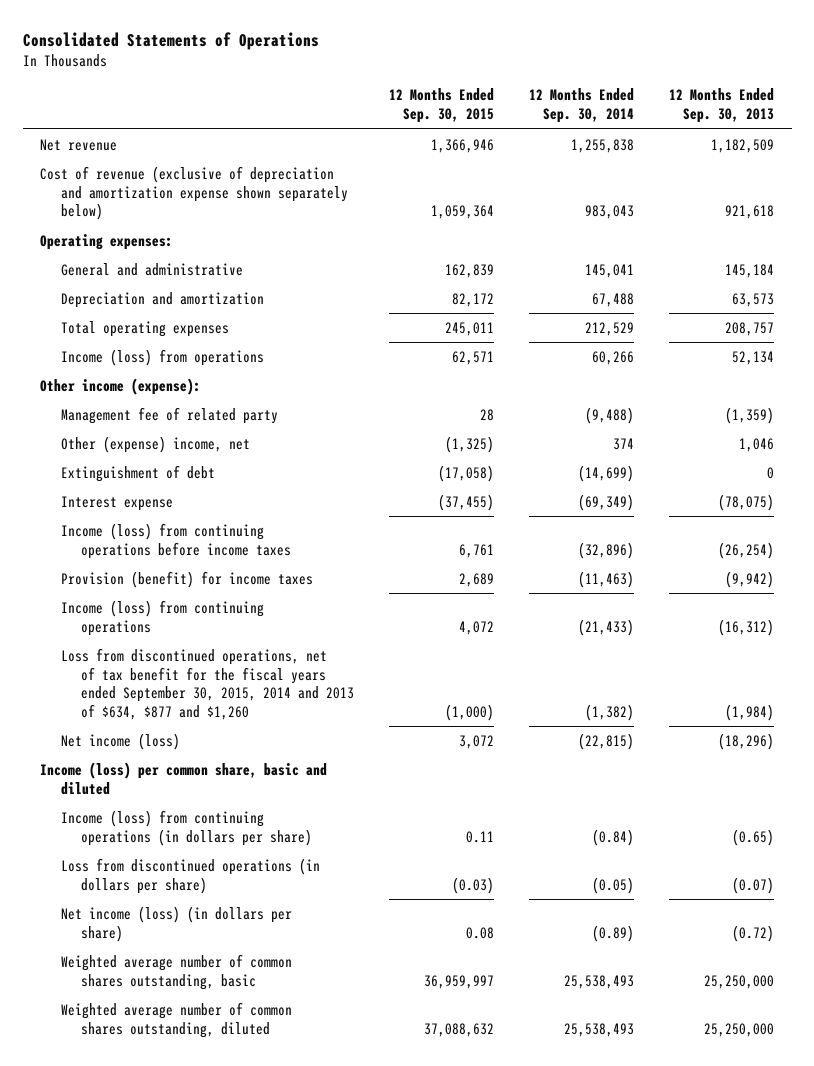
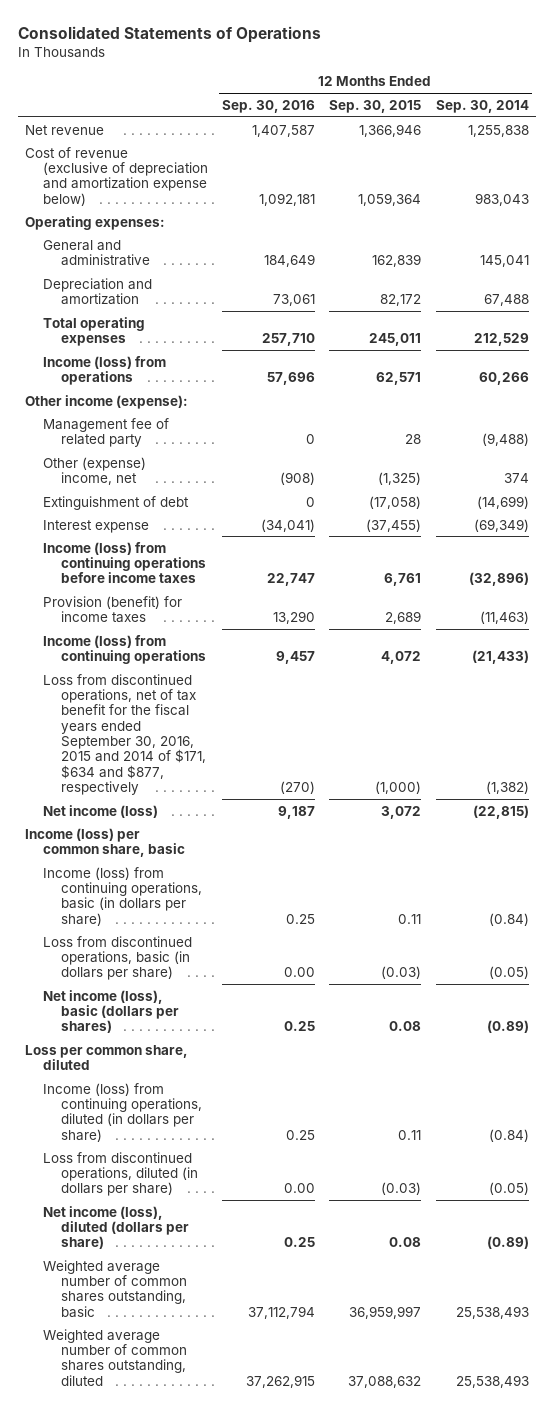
- | 12 Months Ended Sep. 30, 2015 | 12 Months Ended Sep. 30, 2014 | 12 Months Ended Sep. 30, 2013
+ | 12 Months Ended Sep. 30, 2016 | 12 Months Ended Sep. 30, 2015 | 12 Months Ended Sep. 30, 2014
- Cost of revenue (exclusive of depreciation and amortization expense shown separately below) | 1,059,364 | 983,043 | 921,618
+ Cost of revenue (exclusive of depreciation and amortization expense below) | 1,092,181 | 1,059,364 | 983,043
- Loss from discontinued operations, net of tax benefit for the fiscal years ended September 30, 2015, 2014 and 2013 of $634, $877 and $1,260 | (1,000) | (1,382) | (1,984)
+ Loss from discontinued operations, net of tax benefit for the fiscal years ended September 30, 2016, 2015 and 2014 of $171, $634 and $877, respectively | (270) | (1,000) | (1,382)
- Income (loss) per common share, basic and diluted
- Income (loss) from continuing operations (in dollars per share) | 0.11 | (0.84) | (0.65)
- Loss from discontinued operations (in dollars per share) | (0.03) | (0.05) | (0.07)
- Net income (loss) (in dollars per share) | 0.08 | (0.89) | (0.72)
+ Income (loss) per common share, basic
+ Income (loss) from continuing operations, basic (in dollars per share) | 0.25 | 0.11 | (0.84)
+ Loss from discontinued operations, basic (in dollars per share) | 0.00 | (0.03) | (0.05)
+ Net income (loss), basic (dollars per shares) | 0.25 | 0.08 | (0.89)
+ Loss per common share, diluted
+ Income (loss) from continuing operations, diluted (in dollars per share) | 0.25 | 0.11 | (0.84)
+ Loss from discontinued operations, diluted (in dollars per share) | 0.00 | (0.03) | (0.05)
+ Net income (loss), diluted (dollars per share) | 0.25 | 0.08 | (0.89)

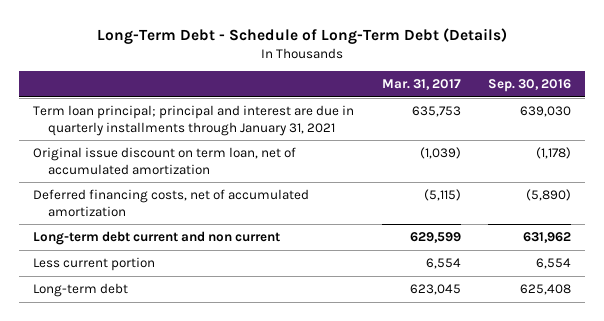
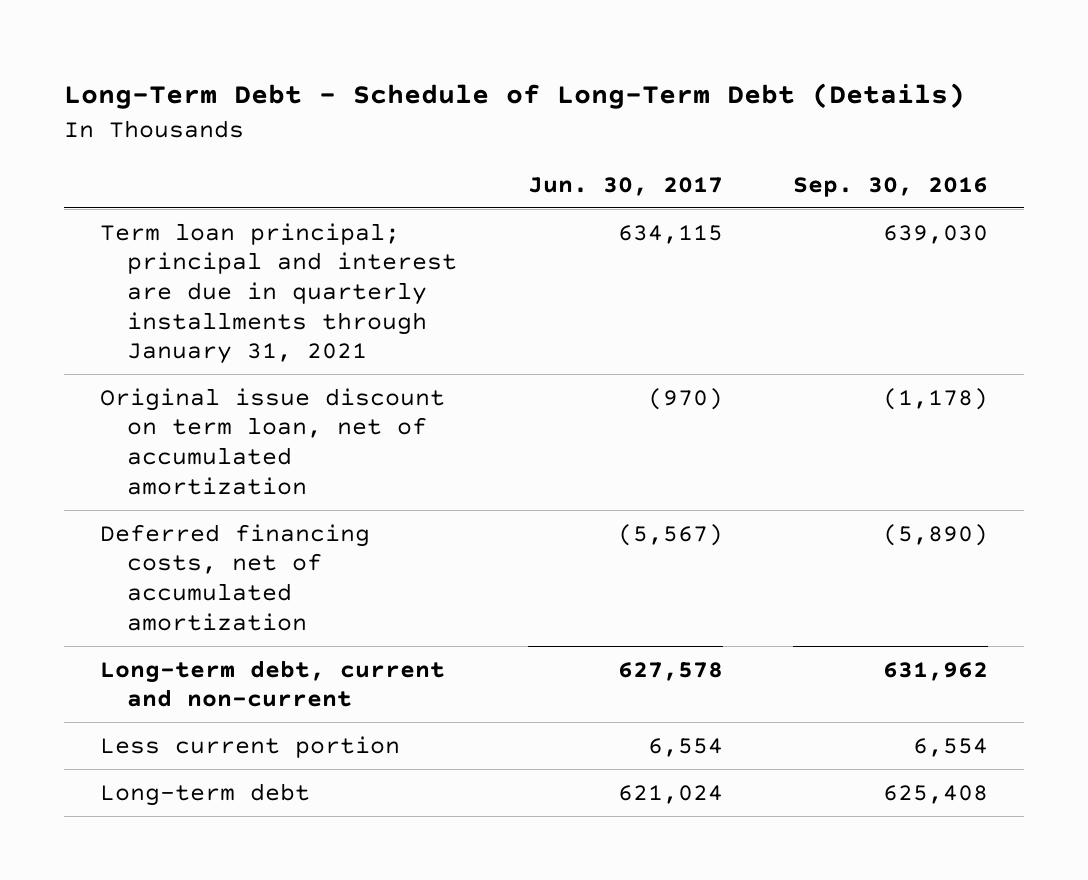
- | Mar. 31, 2017 | Sep. 30, 2016
+ | Jun. 30, 2017 | Sep. 30, 2016
- Long-term debt current and non current | 629,599 | 631,962
+ Long-term debt, current and non-current | 627,578 | 631,962

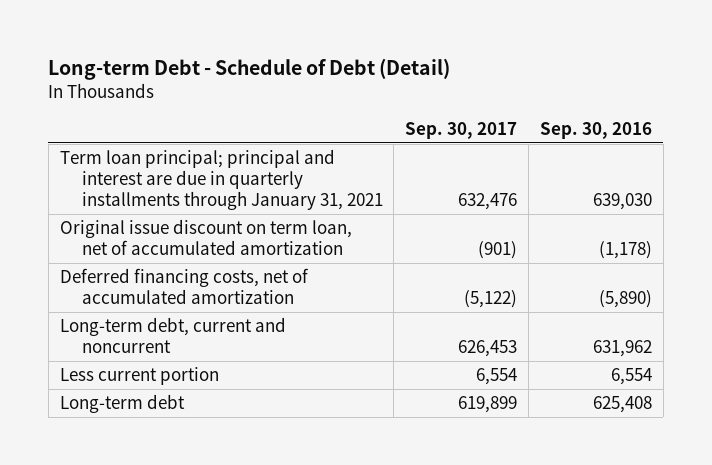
- Long-Term Debt - Schedule of Long-Term Debt (Details)
+ Long-term Debt - Schedule of Debt (Detail)
- | Jun. 30, 2017 | Sep. 30, 2016
+ | Sep. 30, 2017 | Sep. 30, 2016
- Long-term debt, current and non-current | 627,578 | 631,962
+ Long-term debt, current and noncurrent | 626,453 | 631,962

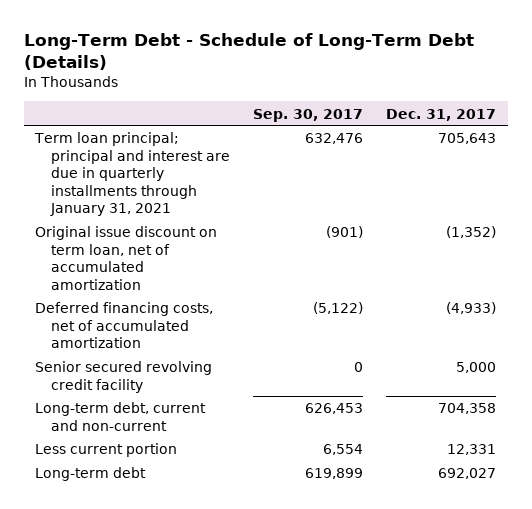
- Long-term Debt - Schedule of Debt (Detail)
+ Long-Term Debt - Schedule of Long-Term Debt (Details)
- | Sep. 30, 2017 | Sep. 30, 2016
+ | Sep. 30, 2017 | Dec. 31, 2017
- Long-term debt, current and noncurrent | 626,453 | 631,962
+ Senior secured revolving credit facility | 0 | 5,000
+ Long-term debt, current and non-current | 626,453 | 704,358

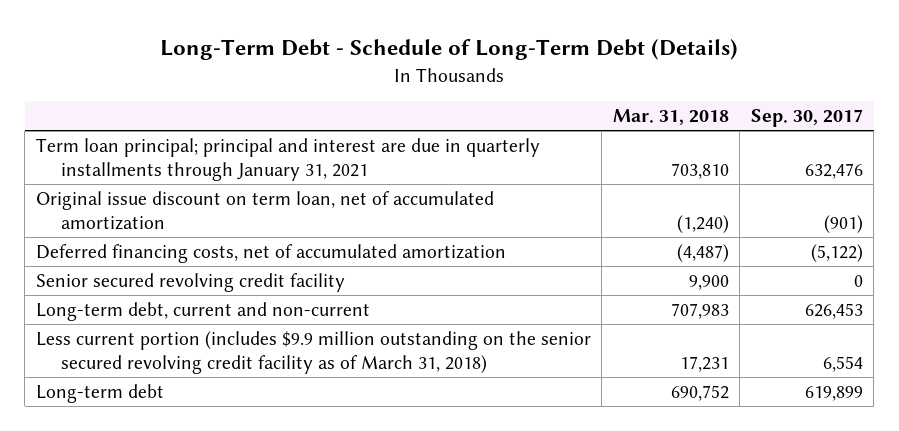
- | Sep. 30, 2017 | Dec. 31, 2017
+ | Mar. 31, 2018 | Sep. 30, 2017
- Less current portion | 6,554 | 12,331
+ Less current portion (includes $9.9 million outstanding on the senior secured revolving credit facility as of March 31, 2018) | 17,231 | 6,554

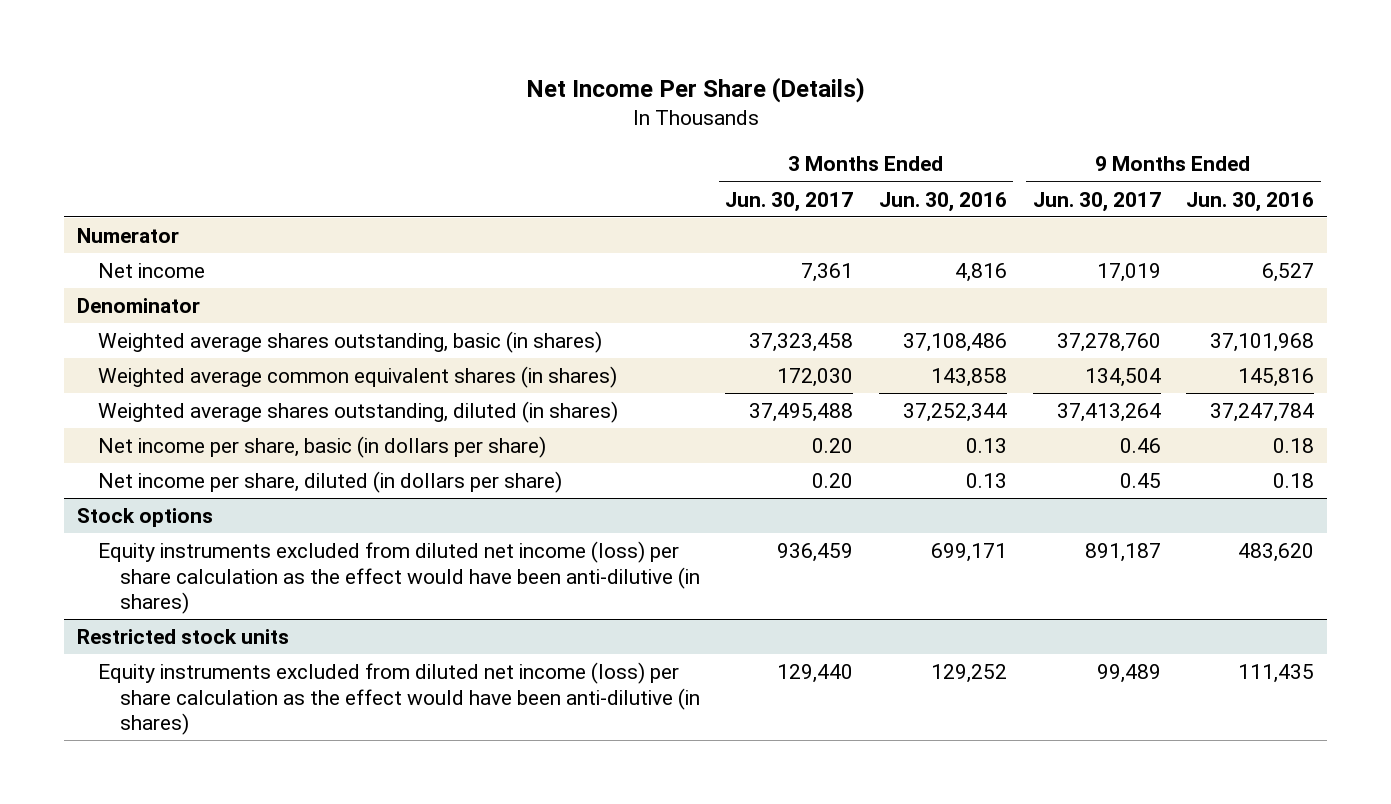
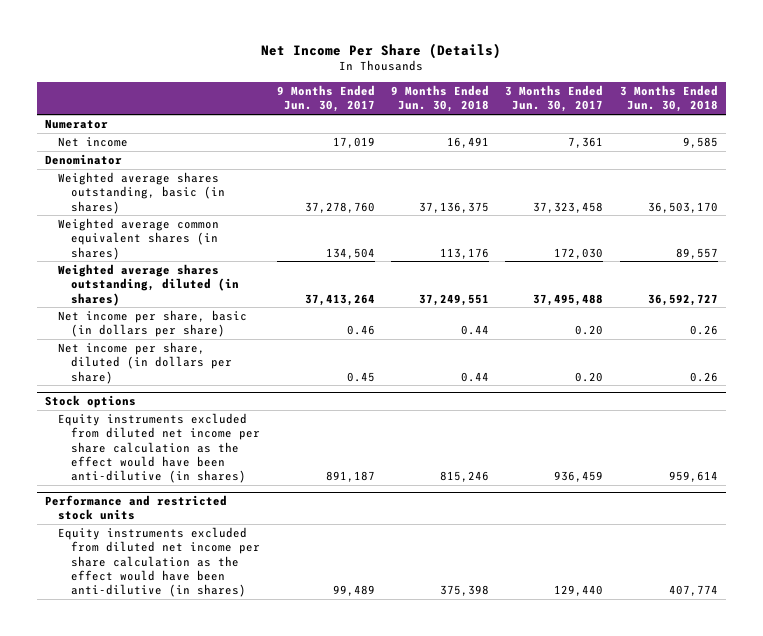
- | 3 Months Ended Jun. 30, 2017 | 3 Months Ended Jun. 30, 2016 | 9 Months Ended Jun. 30, 2017 | 9 Months Ended Jun. 30, 2016
+ | 9 Months Ended Jun. 30, 2017 | 9 Months Ended Jun. 30, 2018 | 3 Months Ended Jun. 30, 2017 | 3 Months Ended Jun. 30, 2018
@ Stock options
- Equity instruments excluded from diluted net income (loss) per share calculation as the effect would have been anti-dilutive (in shares) | 936,459 | 699,171 | 891,187 | 483,620
- Restricted stock units
- Equity instruments excluded from diluted net income (loss) per share calculation as the effect would have been anti-dilutive (in shares) | 129,440 | 129,252 | 99,489 | 111,435
@ Stock options
+ Equity instruments excluded from diluted net income per share calculation as the effect would have been anti-dilutive (in shares) | 891,187 | 815,246 | 936,459 | 959,614
+ Performance and restricted stock units
+ Equity instruments excluded from diluted net income per share calculation as the effect would have been anti-dilutive (in shares) | 99,489 | 375,398 | 129,440 | 407,774

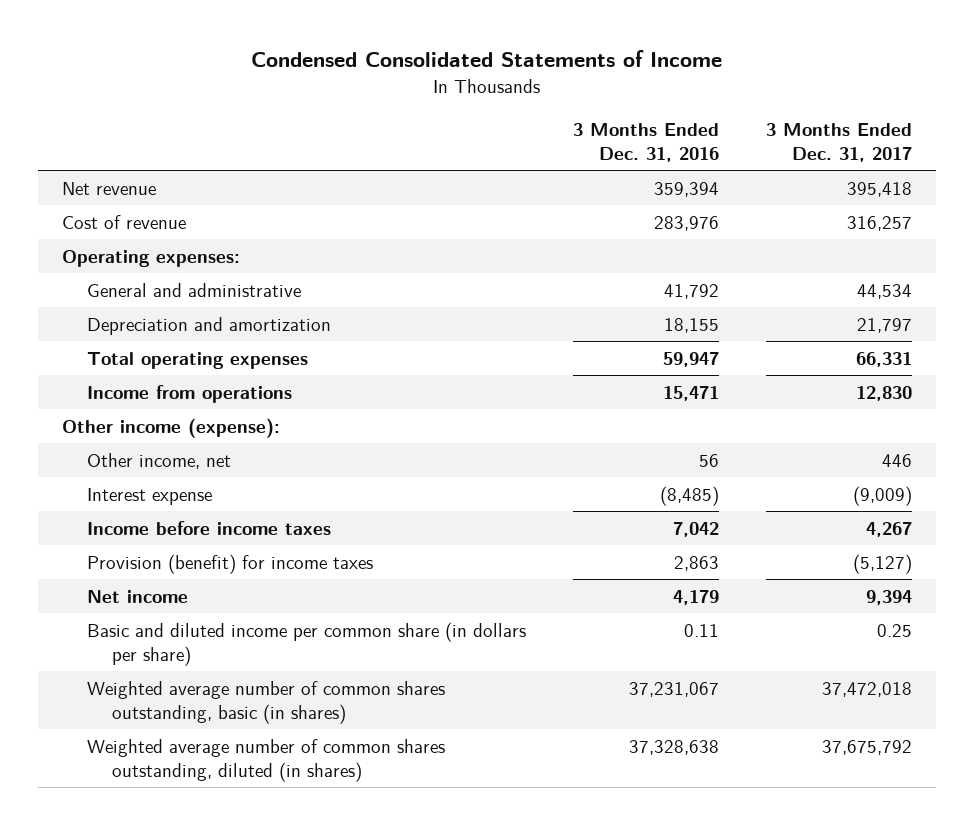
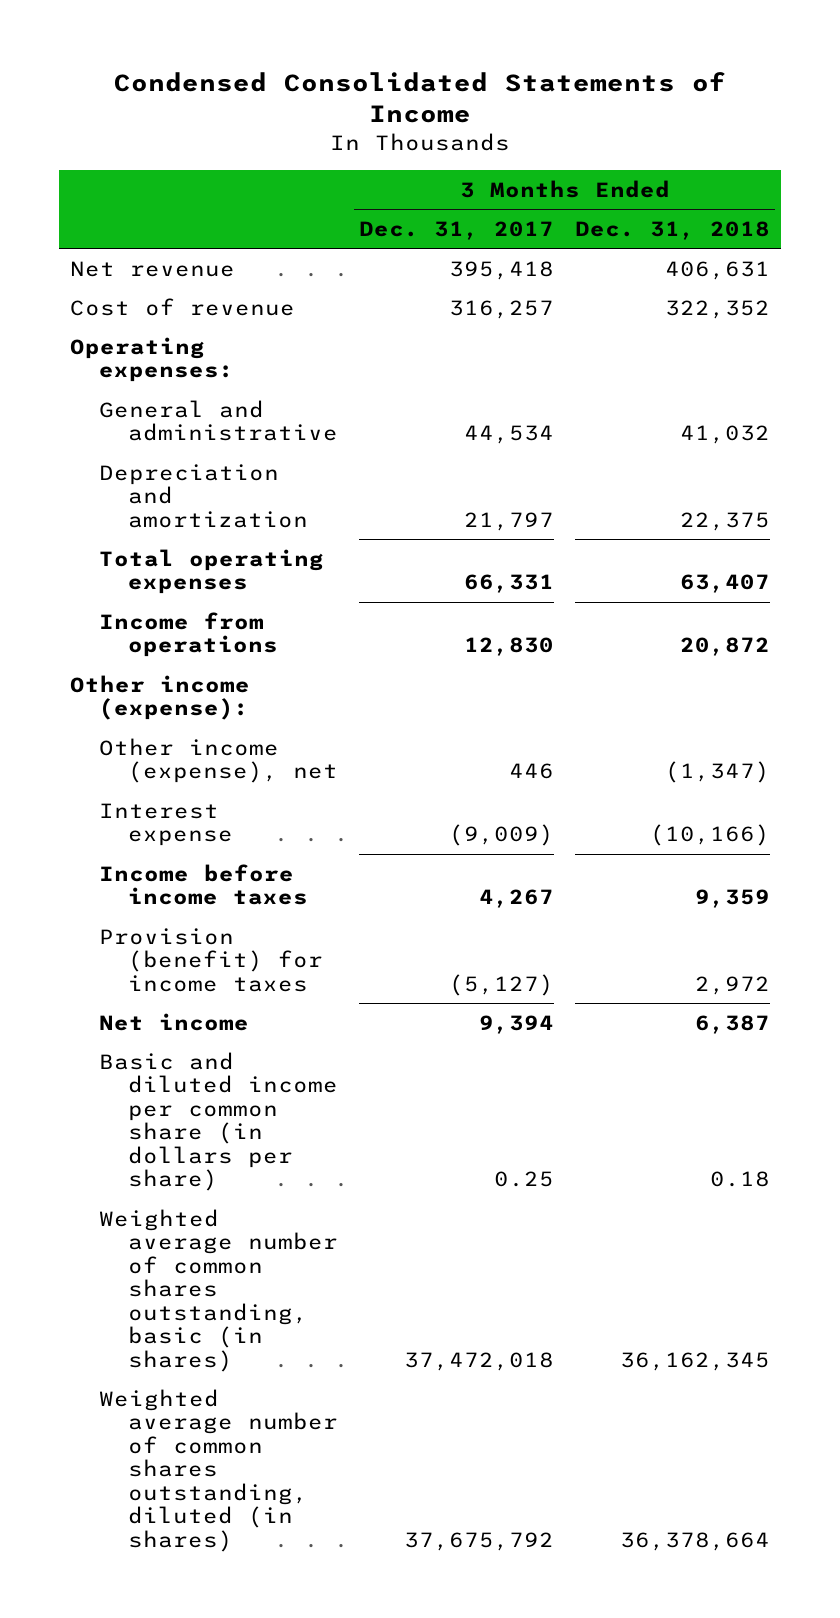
- | 3 Months Ended Dec. 31, 2016 | 3 Months Ended Dec. 31, 2017
+ | 3 Months Ended Dec. 31, 2017 | 3 Months Ended Dec. 31, 2018
- Other income, net | 56 | 446
+ Other income (expense), net | 446 | (1,347)

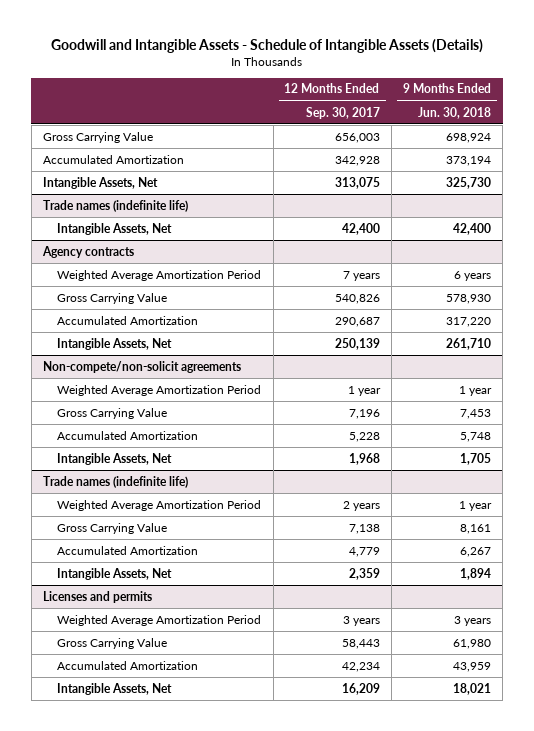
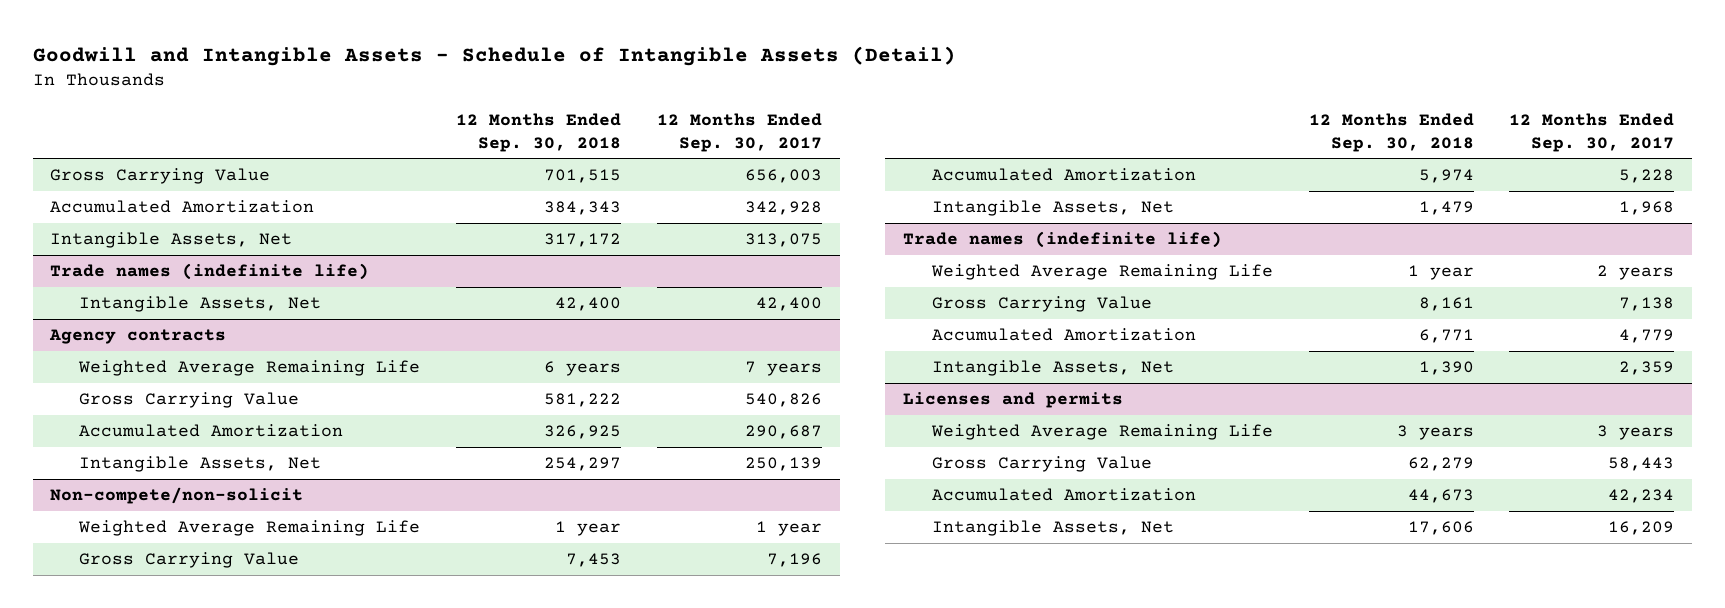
- Goodwill and Intangible Assets - Schedule of Intangible Assets (Details)
+ Goodwill and Intangible Assets - Schedule of Intangible Assets (Detail)
- | 12 Months Ended Sep. 30, 2017 | 9 Months Ended Jun. 30, 2018
+ | 12 Months Ended Sep. 30, 2018 | 12 Months Ended Sep. 30, 2017
@ Agency contracts
- Weighted Average Amortization Period | 7 years | 6 years
+ Weighted Average Remaining Life | 6 years | 7 years
- Non-compete/non-solicit agreements
- Weighted Average Amortization Period | 1 year | 1 year
+ Non-compete/non-solicit
+ Weighted Average Remaining Life | 1 year | 1 year
@ Trade names (indefinite life)
- Weighted Average Amortization Period | 2 years | 1 year
+ Weighted Average Remaining Life | 1 year | 2 years
@ Licenses and permits
- Weighted Average Amortization Period | 3 years | 3 years
+ Weighted Average Remaining Life | 3 years | 3 years

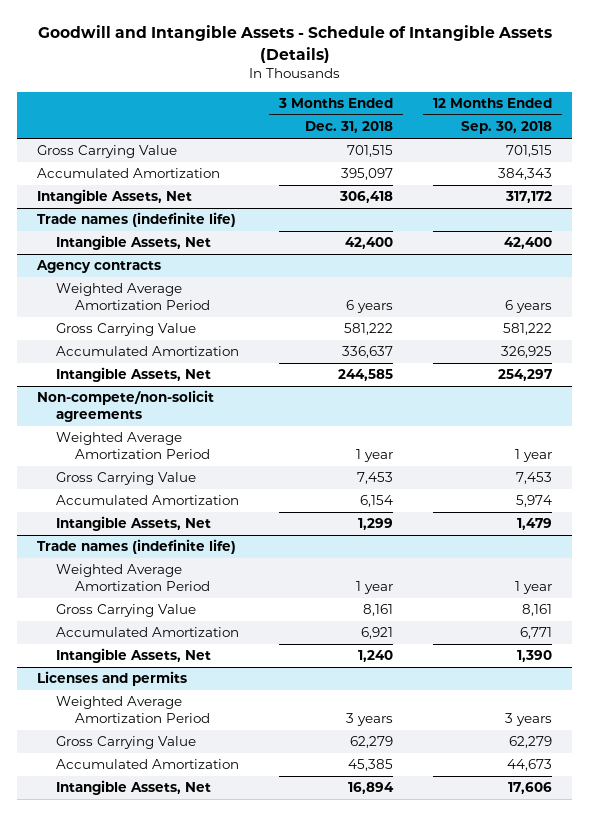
- Goodwill and Intangible Assets - Schedule of Intangible Assets (Detail)
+ Goodwill and Intangible Assets - Schedule of Intangible Assets (Details)
- | 12 Months Ended Sep. 30, 2018 | 12 Months Ended Sep. 30, 2017
+ | 3 Months Ended Dec. 31, 2018 | 12 Months Ended Sep. 30, 2018
@ Agency contracts
- Weighted Average Remaining Life | 6 years | 7 years
+ Weighted Average Amortization Period | 6 years | 6 years
- Non-compete/non-solicit
- Weighted Average Remaining Life | 1 year | 1 year
+ Non-compete/non-solicit agreements
+ Weighted Average Amortization Period | 1 year | 1 year
@ Trade names (indefinite life)
- Weighted Average Remaining Life | 1 year | 2 years
+ Weighted Average Amortization Period | 1 year | 1 year
@ Licenses and permits
- Weighted Average Remaining Life | 3 years | 3 years
+ Weighted Average Amortization Period | 3 years | 3 years

